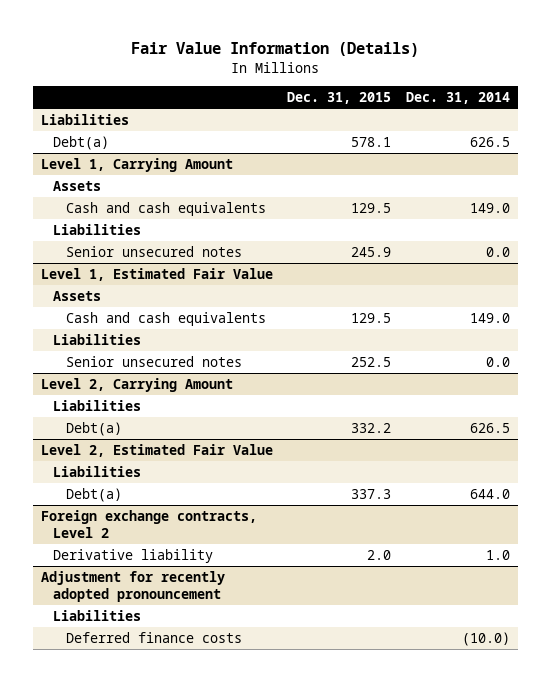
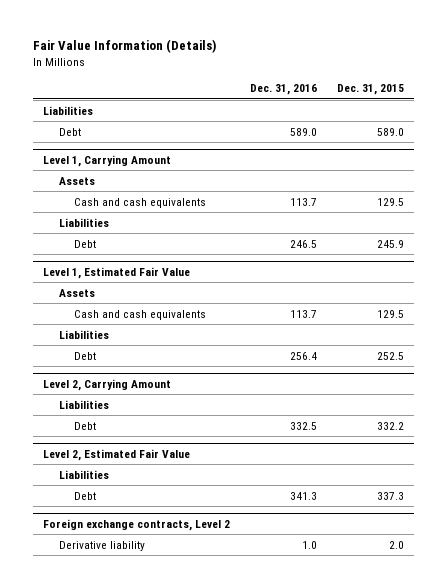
- | Dec. 31, 2015 | Dec. 31, 2014
+ | Dec. 31, 2016 | Dec. 31, 2015
- Debt(a) | 578.1 | 626.5
+ Debt | 589.0 | 589.0
@ Level 1, Carrying Amount
- Senior unsecured notes | 245.9 | 0.0
+ Debt | 246.5 | 245.9
@ Level 1, Estimated Fair Value
- Senior unsecured notes | 252.5 | 0.0
+ Debt | 256.4 | 252.5
@ Level 2, Carrying Amount
- Debt(a) | 332.2 | 626.5
+ Debt | 332.5 | 332.2
@ Level 2, Estimated Fair Value
- Debt(a) | 337.3 | 644.0
+ Debt | 341.3 | 337.3
- Adjustment for recently adopted pronouncement
- Liabilities
- Deferred finance costs | | (10.0)

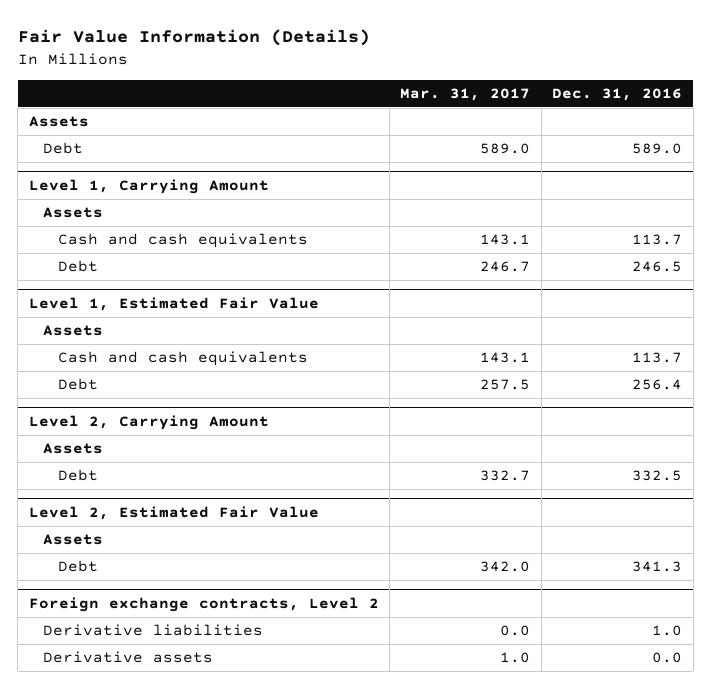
- | Dec. 31, 2016 | Dec. 31, 2015
+ | Mar. 31, 2017 | Dec. 31, 2016
- Liabilities
+ Assets
@ Level 1, Carrying Amount
- Liabilities
@ Level 1, Estimated Fair Value
- Liabilities
@ Level 2, Carrying Amount
- Liabilities
+ Assets
@ Level 2, Estimated Fair Value
- Liabilities
+ Assets
@ Foreign exchange contracts, Level 2
- Derivative liability | 1.0 | 2.0
+ Derivative liabilities | 0.0 | 1.0
+ Derivative assets | 1.0 | 0.0

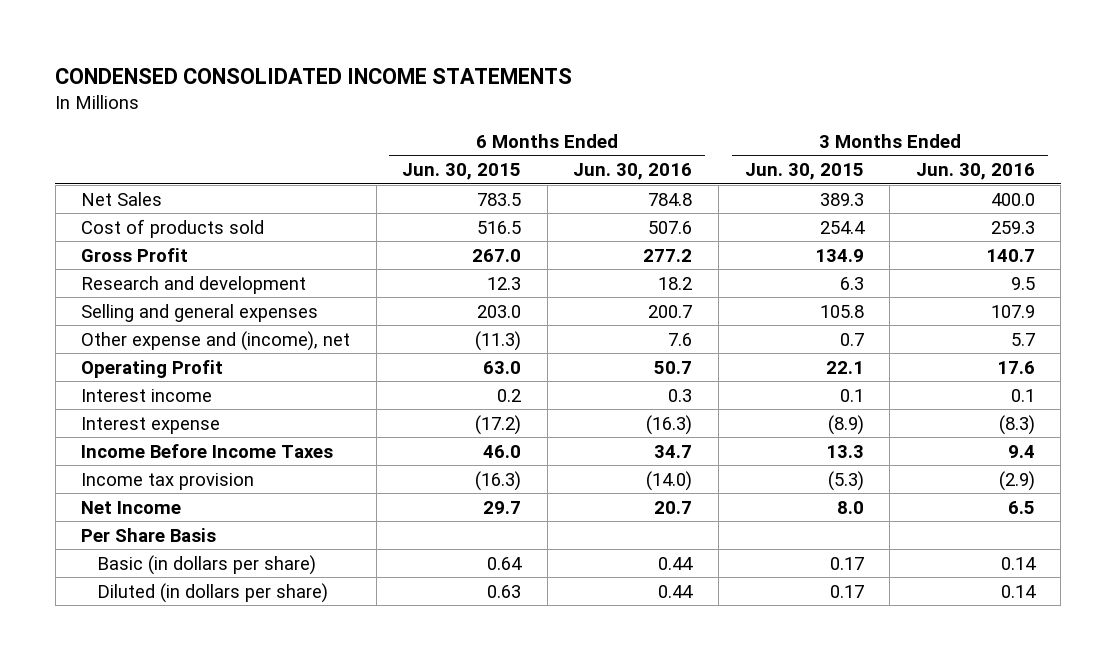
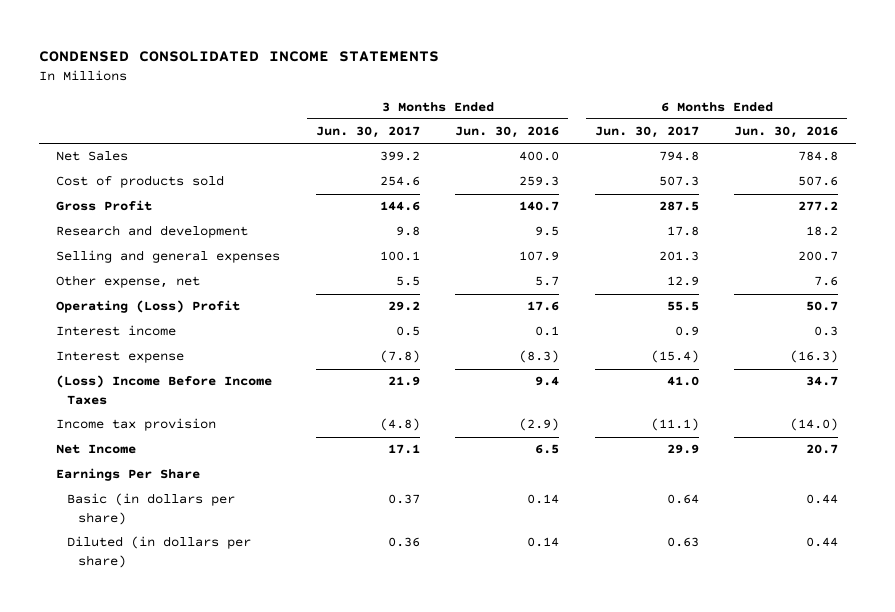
- | 6 Months Ended Jun. 30, 2015 | 6 Months Ended Jun. 30, 2016 | 3 Months Ended Jun. 30, 2015 | 3 Months Ended Jun. 30, 2016
+ | 3 Months Ended Jun. 30, 2017 | 3 Months Ended Jun. 30, 2016 | 6 Months Ended Jun. 30, 2017 | 6 Months Ended Jun. 30, 2016
- Other expense and (income), net | (11.3) | 7.6 | 0.7 | 5.7
- Operating Profit | 63.0 | 50.7 | 22.1 | 17.6
+ Other expense, net | 5.5 | 5.7 | 12.9 | 7.6
+ Operating (Loss) Profit | 29.2 | 17.6 | 55.5 | 50.7
- Income Before Income Taxes | 46.0 | 34.7 | 13.3 | 9.4
+ (Loss) Income Before Income Taxes | 21.9 | 9.4 | 41.0 | 34.7
- Per Share Basis
+ Earnings Per Share

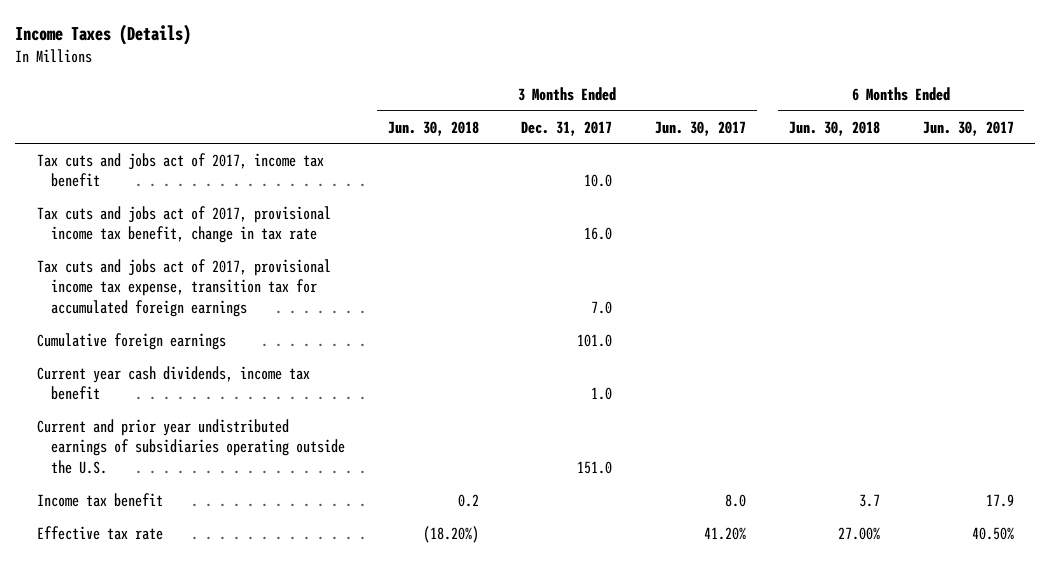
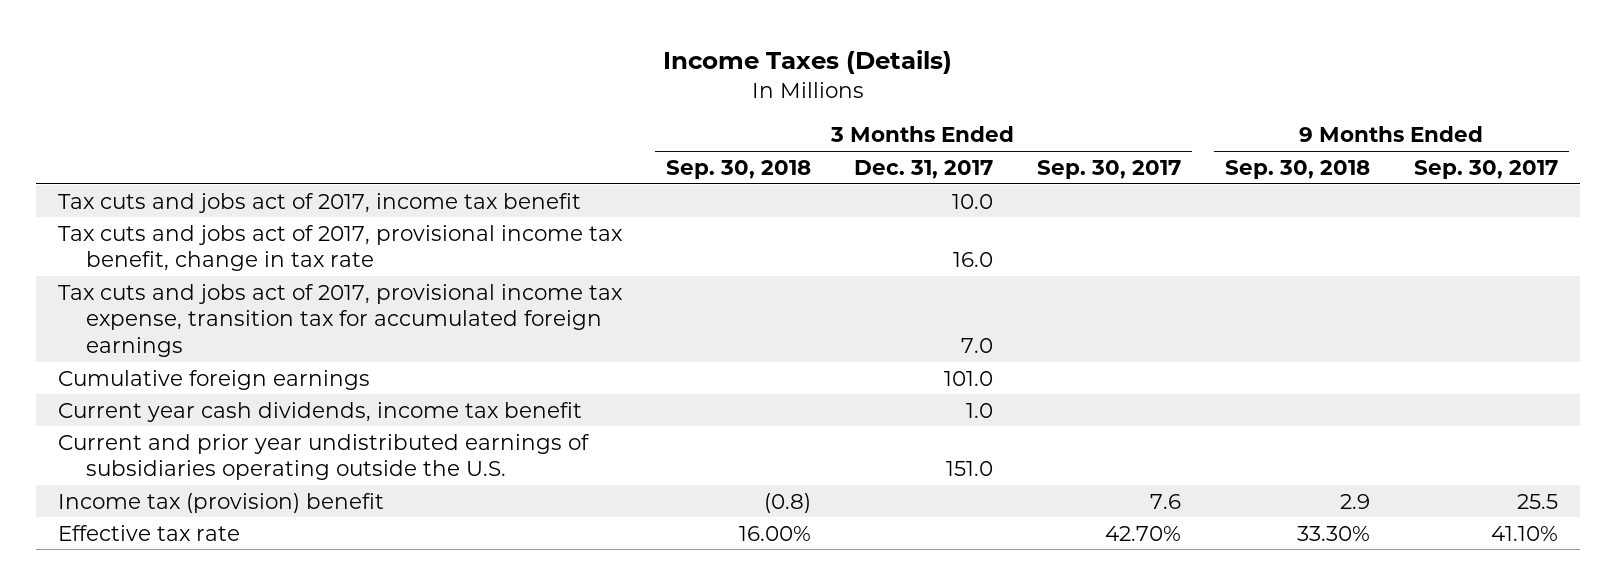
- | 3 Months Ended Jun. 30, 2018 | 3 Months Ended Dec. 31, 2017 | 3 Months Ended Jun. 30, 2017 | 6 Months Ended Jun. 30, 2018 | 6 Months Ended Jun. 30, 2017
+ | 3 Months Ended Sep. 30, 2018 | 3 Months Ended Dec. 31, 2017 | 3 Months Ended Sep. 30, 2017 | 9 Months Ended Sep. 30, 2018 | 9 Months Ended Sep. 30, 2017
- Income tax benefit | 0.2 | | 8.0 | 3.7 | 17.9
+ Income tax (provision) benefit | (0.8) | | 7.6 | 2.9 | 25.5

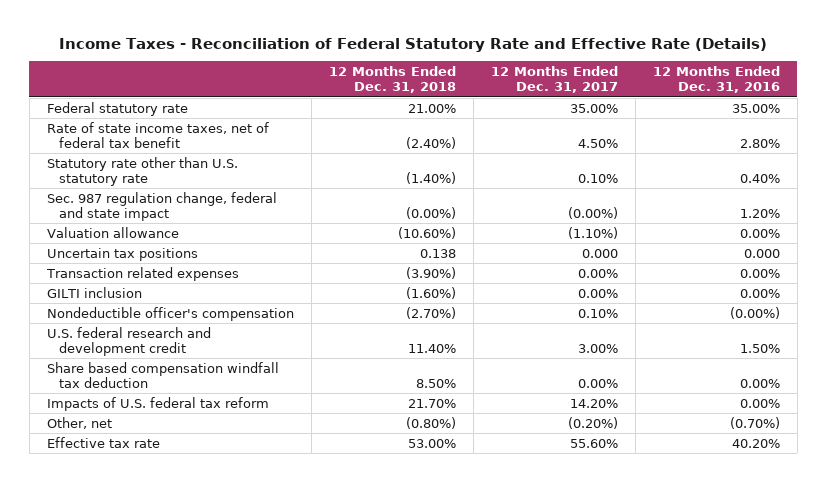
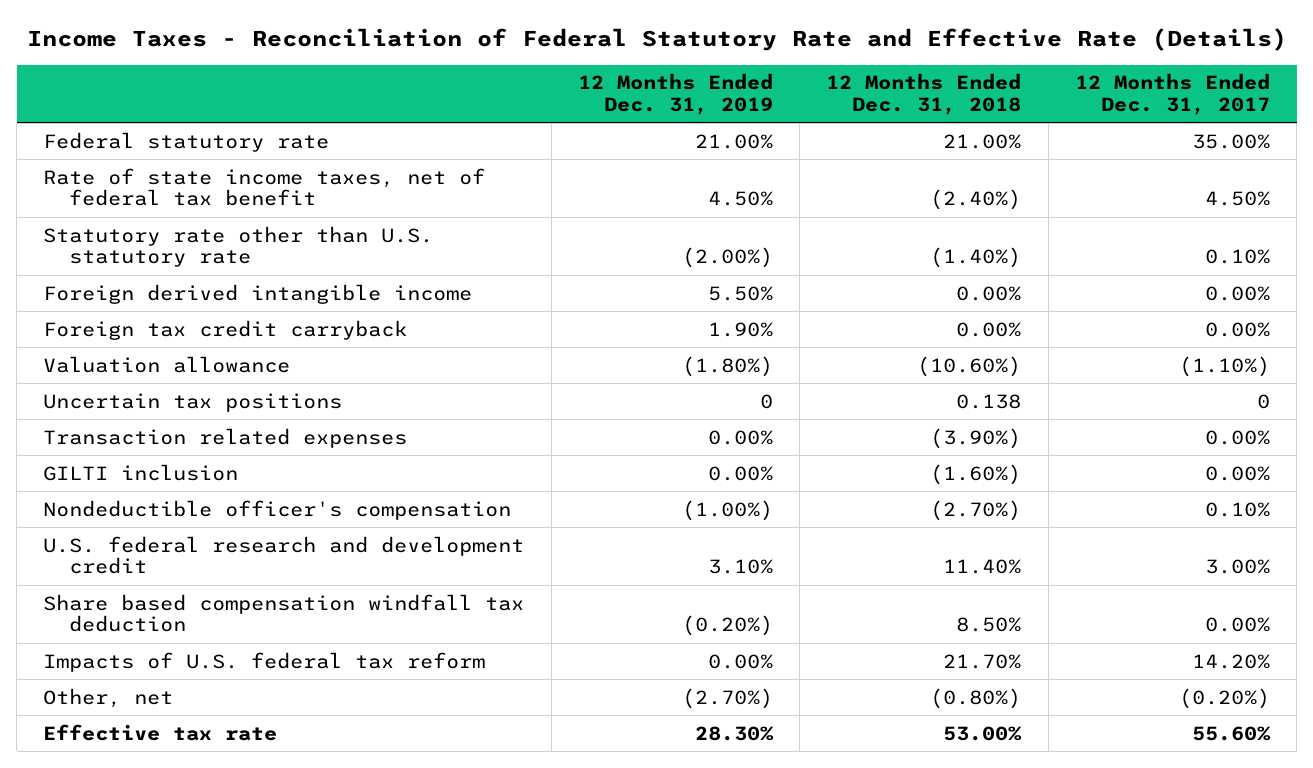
- | 12 Months Ended Dec. 31, 2018 | 12 Months Ended Dec. 31, 2017 | 12 Months Ended Dec. 31, 2016
+ | 12 Months Ended Dec. 31, 2019 | 12 Months Ended Dec. 31, 2018 | 12 Months Ended Dec. 31, 2017
- Sec. 987 regulation change, federal and state impact | (0.00%) | (0.00%) | 1.20%
+ Foreign derived intangible income | 5.50% | 0.00% | 0.00%
+ Foreign tax credit carryback | 1.90% | 0.00% | 0.00%
- Uncertain tax positions | 0.138 | 0.000 | 0.000
+ Uncertain tax positions | 0 | 0.138 | 0

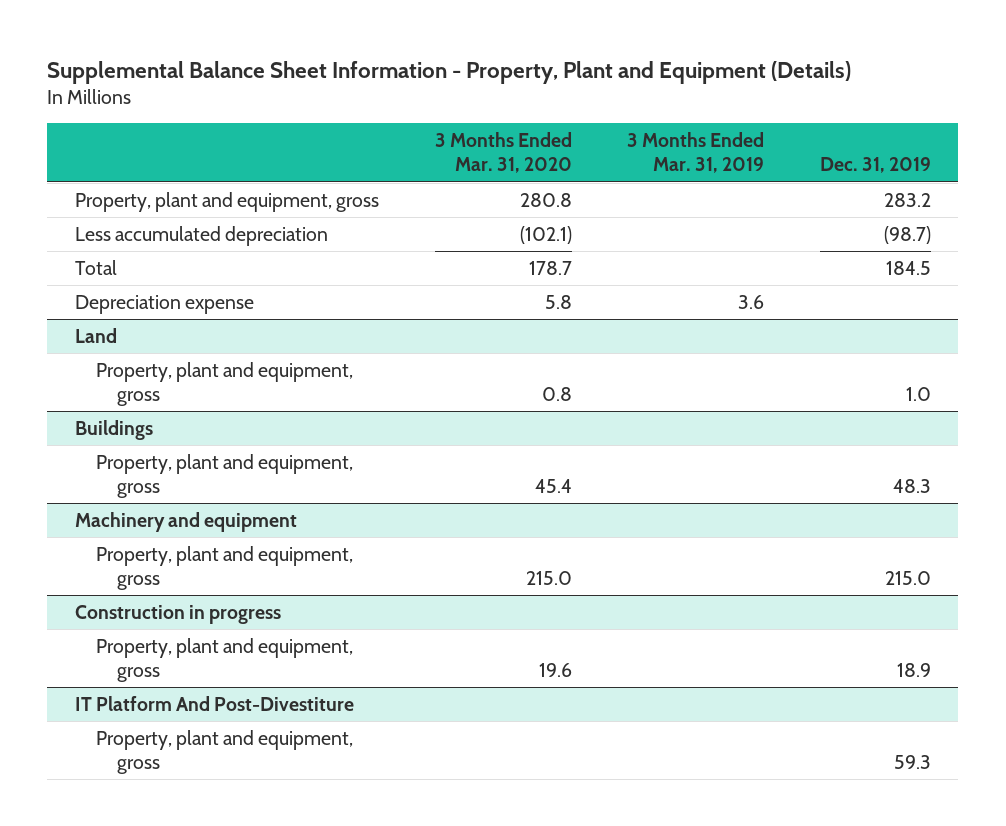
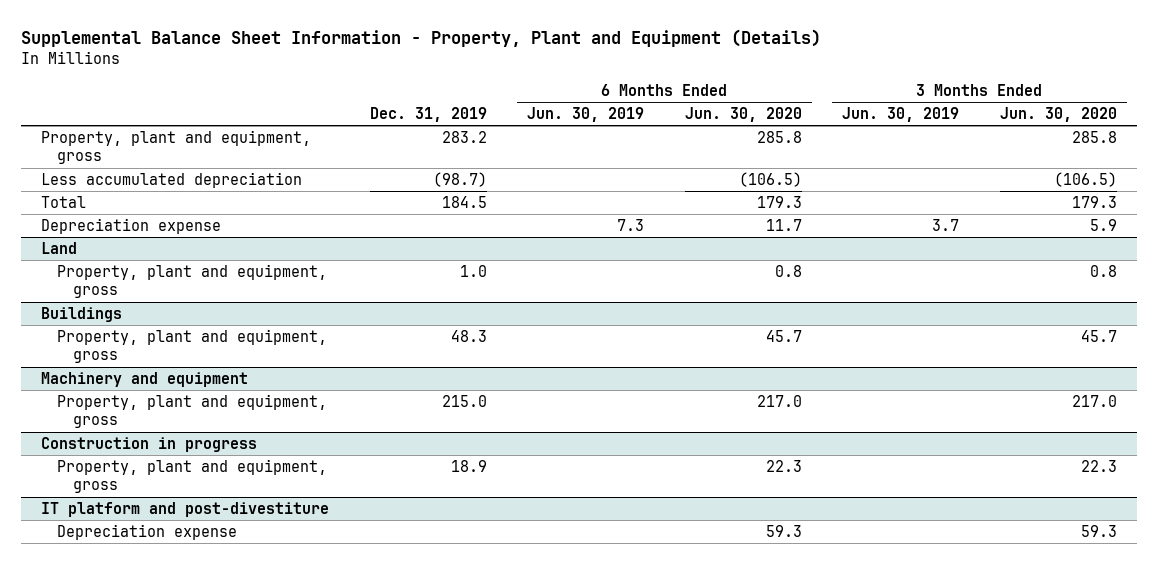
- | 3 Months Ended Mar. 31, 2020 | 3 Months Ended Mar. 31, 2019 | Dec. 31, 2019
+ | Dec. 31, 2019 | 6 Months Ended Jun. 30, 2019 | 6 Months Ended Jun. 30, 2020 | 3 Months Ended Jun. 30, 2019 | 3 Months Ended Jun. 30, 2020
- IT Platform And Post-Divestiture
- Property, plant and equipment, gross | | | 59.3
+ IT platform and post-divestiture
+ Depreciation expense | | | 59.3 | | 59.3

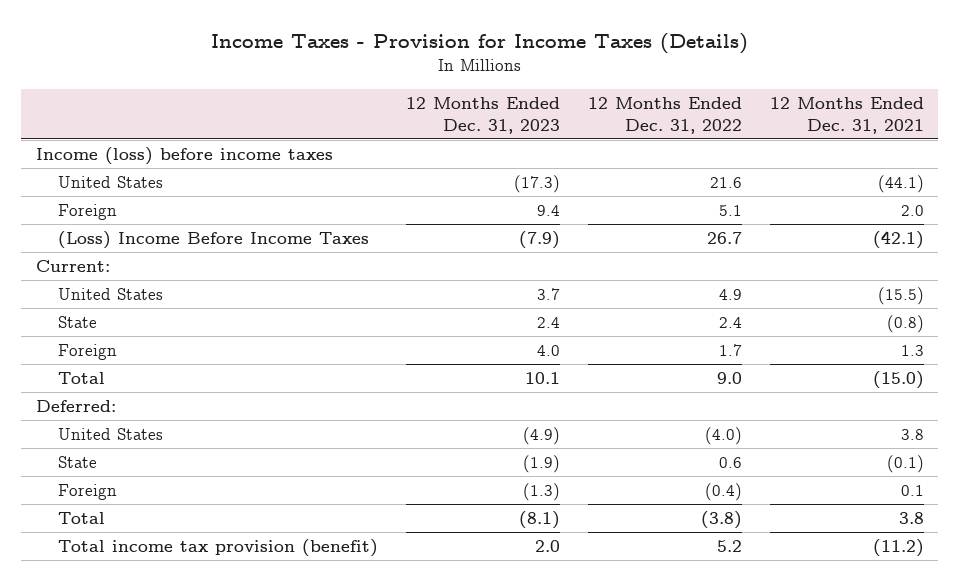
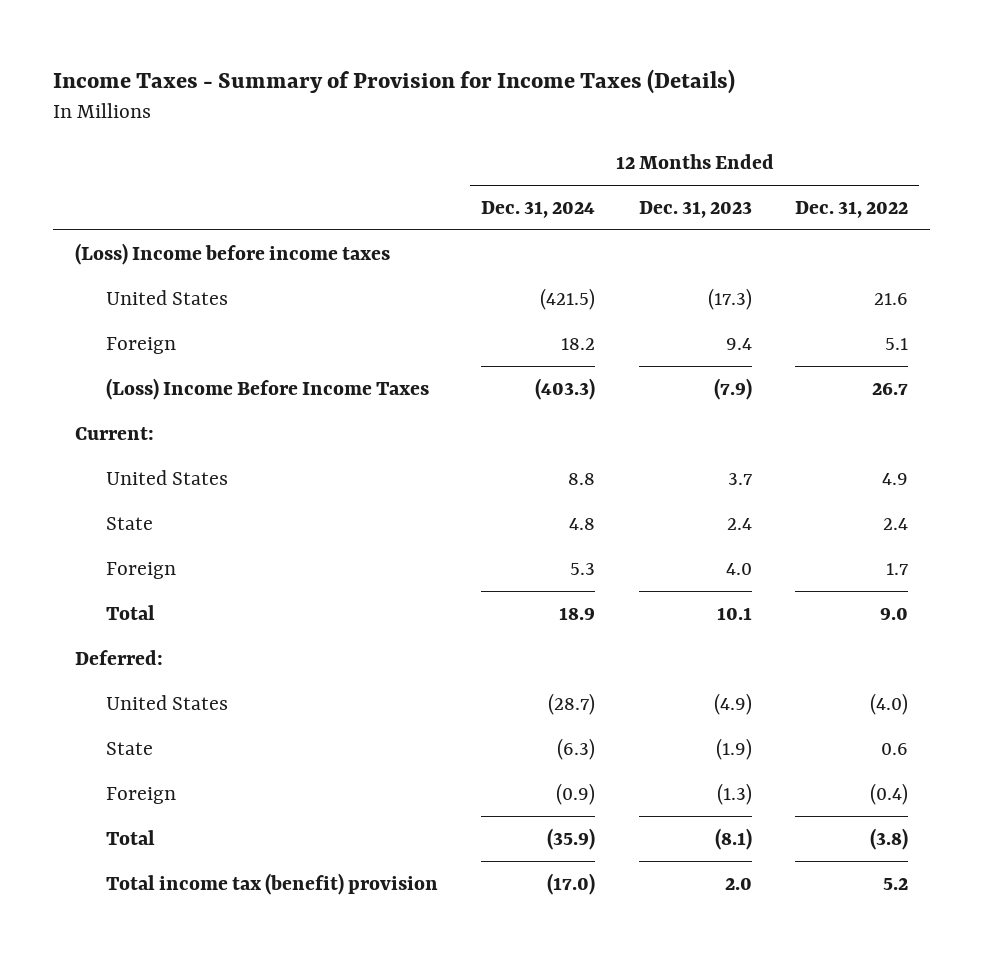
- Income Taxes - Provision for Income Taxes (Details)
+ Income Taxes - Summary of Provision for Income Taxes (Details)
- | 12 Months Ended Dec. 31, 2023 | 12 Months Ended Dec. 31, 2022 | 12 Months Ended Dec. 31, 2021
+ | 12 Months Ended Dec. 31, 2024 | 12 Months Ended Dec. 31, 2023 | 12 Months Ended Dec. 31, 2022
- Income (loss) before income taxes
+ (Loss) Income before income taxes
- Total income tax provision (benefit) | 2.0 | 5.2 | (11.2)
+ Total income tax (benefit) provision | (17.0) | 2.0 | 5.2

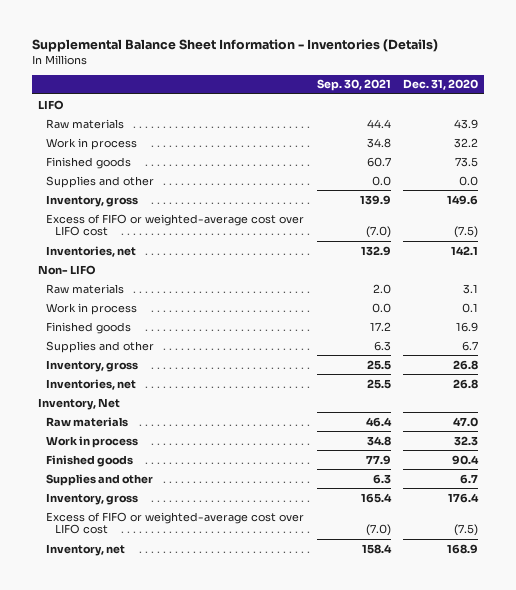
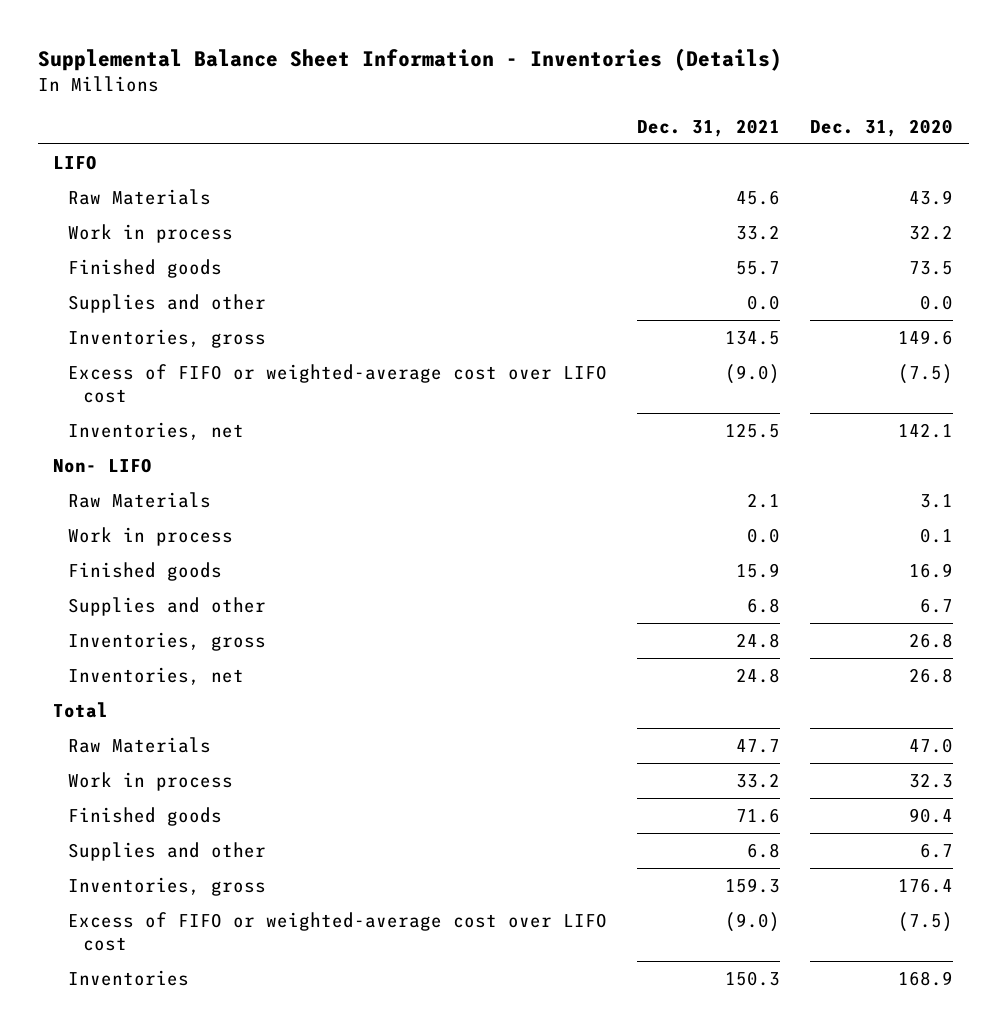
- | Sep. 30, 2021 | Dec. 31, 2020
+ | Dec. 31, 2021 | Dec. 31, 2020
- Raw materials | 44.4 | 43.9
+ Raw Materials | 45.6 | 43.9
- Inventory, gross | 139.9 | 149.6
+ Inventories, gross | 134.5 | 149.6
- Raw materials | 2.0 | 3.1
+ Raw Materials | 2.1 | 3.1
- Inventory, gross | 25.5 | 26.8
+ Inventories, gross | 24.8 | 26.8
- Inventory, Net
- Raw materials | 46.4 | 47.0
+ Total
+ Raw Materials | 47.7 | 47.0
- Inventory, gross | 165.4 | 176.4
+ Inventories, gross | 159.3 | 176.4
- Inventory, net | 158.4 | 168.9
+ Inventories | 150.3 | 168.9

